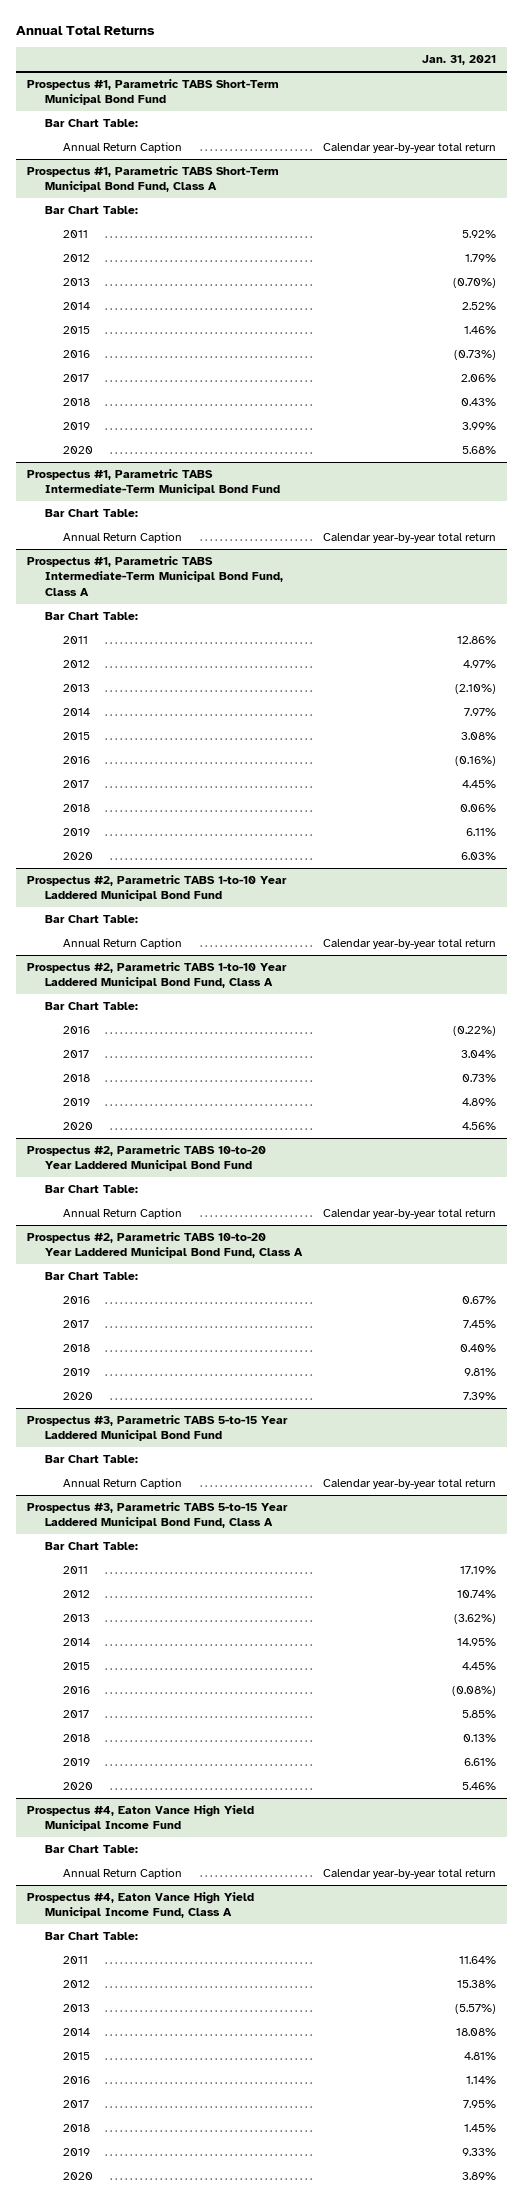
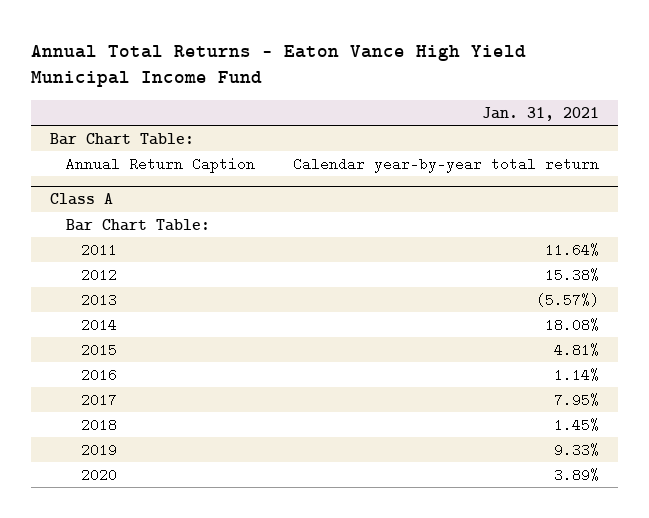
- Annual Total Returns
+ Annual Total Returns - Eaton Vance High Yield Municipal Income Fund
- Prospectus #1, Parametric TABS Short-Term Municipal Bond Fund
- Prospectus #1, Parametric TABS Short-Term Municipal Bond Fund, Class A
- Bar Chart Table:
- 2011 | 5.92%
- 2012 | 1.79%
- 2013 | (0.70%)
- 2014 | 2.52%
- 2015 | 1.46%
- 2016 | (0.73%)
- 2017 | 2.06%
- 2018 | 0.43%
- 2019 | 3.99%
- 2020 | 5.68%
- Prospectus #1, Parametric TABS Intermediate-Term Municipal Bond Fund
- Bar Chart Table:
- Annual Return Caption | Calendar year-by-year total return
- Prospectus #1, Parametric TABS Intermediate-Term Municipal Bond Fund, Class A
- Bar Chart Table:
- 2011 | 12.86%
- 2012 | 4.97%
- 2013 | (2.10%)
- 2014 | 7.97%
- 2015 | 3.08%
- 2016 | (0.16%)
- 2017 | 4.45%
- 2018 | 0.06%
- 2019 | 6.11%
- 2020 | 6.03%
- Prospectus #2, Parametric TABS 1-to-10 Year Laddered Municipal Bond Fund
- Bar Chart Table:
- Annual Return Caption | Calendar year-by-year total return
- Prospectus #2, Parametric TABS 1-to-10 Year Laddered Municipal Bond Fund, Class A
- Bar Chart Table:
- 2016 | (0.22%)
- 2017 | 3.04%
- 2018 | 0.73%
- 2019 | 4.89%
- 2020 | 4.56%
- Prospectus #2, Parametric TABS 10-to-20 Year Laddered Municipal Bond Fund
- Bar Chart Table:
- Annual Return Caption | Calendar year-by-year total return
- Prospectus #2, Parametric TABS 10-to-20 Year Laddered Municipal Bond Fund, Class A
- Bar Chart Table:
- 2016 | 0.67%
- 2017 | 7.45%
- 2018 | 0.40%
- 2019 | 9.81%
- 2020 | 7.39%
- Prospectus #3, Parametric TABS 5-to-15 Year Laddered Municipal Bond Fund
- Bar Chart Table:
- Annual Return Caption | Calendar year-by-year total return
- Prospectus #3, Parametric TABS 5-to-15 Year Laddered Municipal Bond Fund, Class A
- Bar Chart Table:
- 2011 | 17.19%
- 2012 | 10.74%
- 2013 | (3.62%)
- 2014 | 14.95%
- 2015 | 4.45%
- 2016 | (0.08%)
- 2017 | 5.85%
- 2018 | 0.13%
- 2019 | 6.61%
- 2020 | 5.46%
- Prospectus #4, Eaton Vance High Yield Municipal Income Fund
- Bar Chart Table:
- Annual Return Caption | Calendar year-by-year total return
- Prospectus #4, Eaton Vance High Yield Municipal Income Fund, Class A
+ Class A

